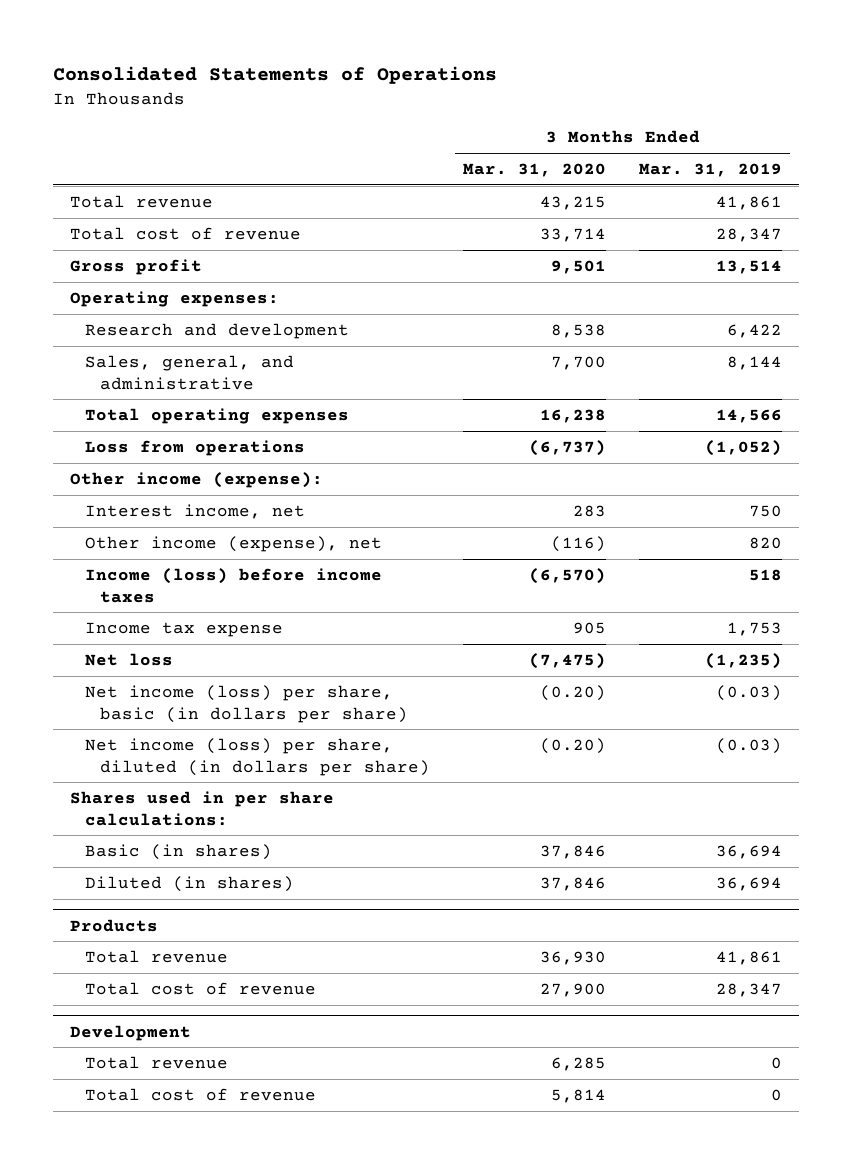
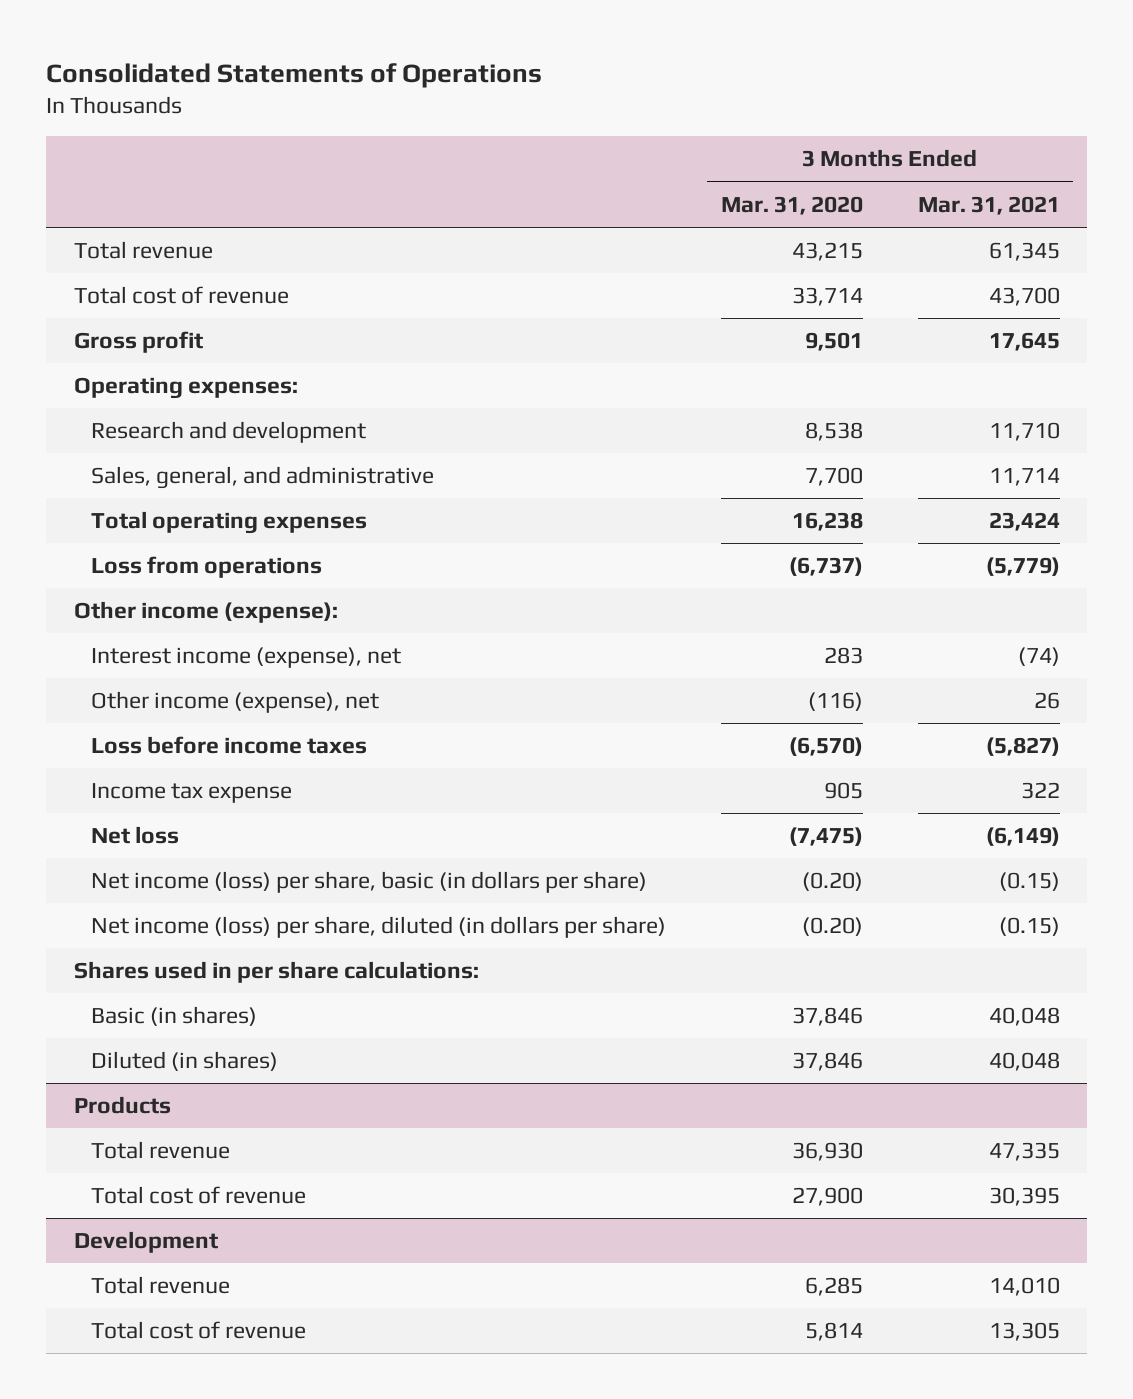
- | 3 Months Ended Mar. 31, 2020 | 3 Months Ended Mar. 31, 2019
+ | 3 Months Ended Mar. 31, 2020 | 3 Months Ended Mar. 31, 2021
- Interest income, net | 283 | 750
+ Interest income (expense), net | 283 | (74)
- Income (loss) before income taxes | (6,570) | 518
+ Loss before income taxes | (6,570) | (5,827)

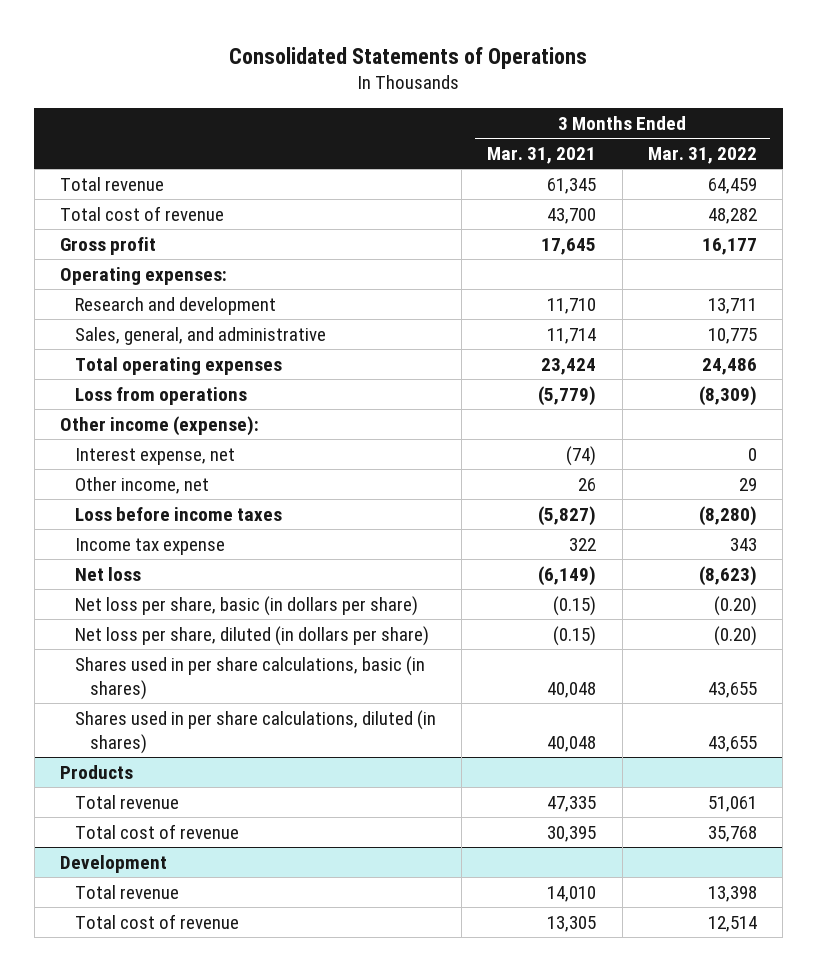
- | 3 Months Ended Mar. 31, 2020 | 3 Months Ended Mar. 31, 2021
+ | 3 Months Ended Mar. 31, 2021 | 3 Months Ended Mar. 31, 2022
- Interest income (expense), net | 283 | (74)
- Other income (expense), net | (116) | 26
+ Interest expense, net | (74) | 0
+ Other income, net | 26 | 29
- Net income (loss) per share, basic (in dollars per share) | (0.20) | (0.15)
- Net income (loss) per share, diluted (in dollars per share) | (0.20) | (0.15)
- Shares used in per share calculations:
- Basic (in shares) | 37,846 | 40,048
- Diluted (in shares) | 37,846 | 40,048
+ Net loss per share, basic (in dollars per share) | (0.15) | (0.20)
+ Net loss per share, diluted (in dollars per share) | (0.15) | (0.20)
+ Shares used in per share calculations, basic (in shares) | 40,048 | 43,655
+ Shares used in per share calculations, diluted (in shares) | 40,048 | 43,655

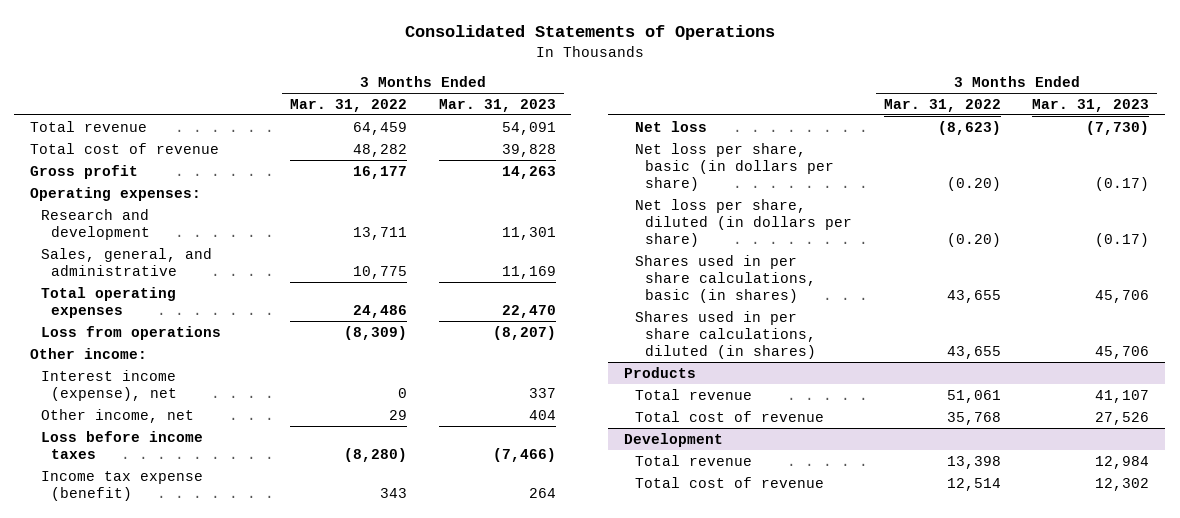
- | 3 Months Ended Mar. 31, 2021 | 3 Months Ended Mar. 31, 2022
+ | 3 Months Ended Mar. 31, 2022 | 3 Months Ended Mar. 31, 2023
- Other income (expense):
- Interest expense, net | (74) | 0
+ Other income:
+ Interest income (expense), net | 0 | 337
- Income tax expense | 322 | 343
+ Income tax expense (benefit) | 343 | 264

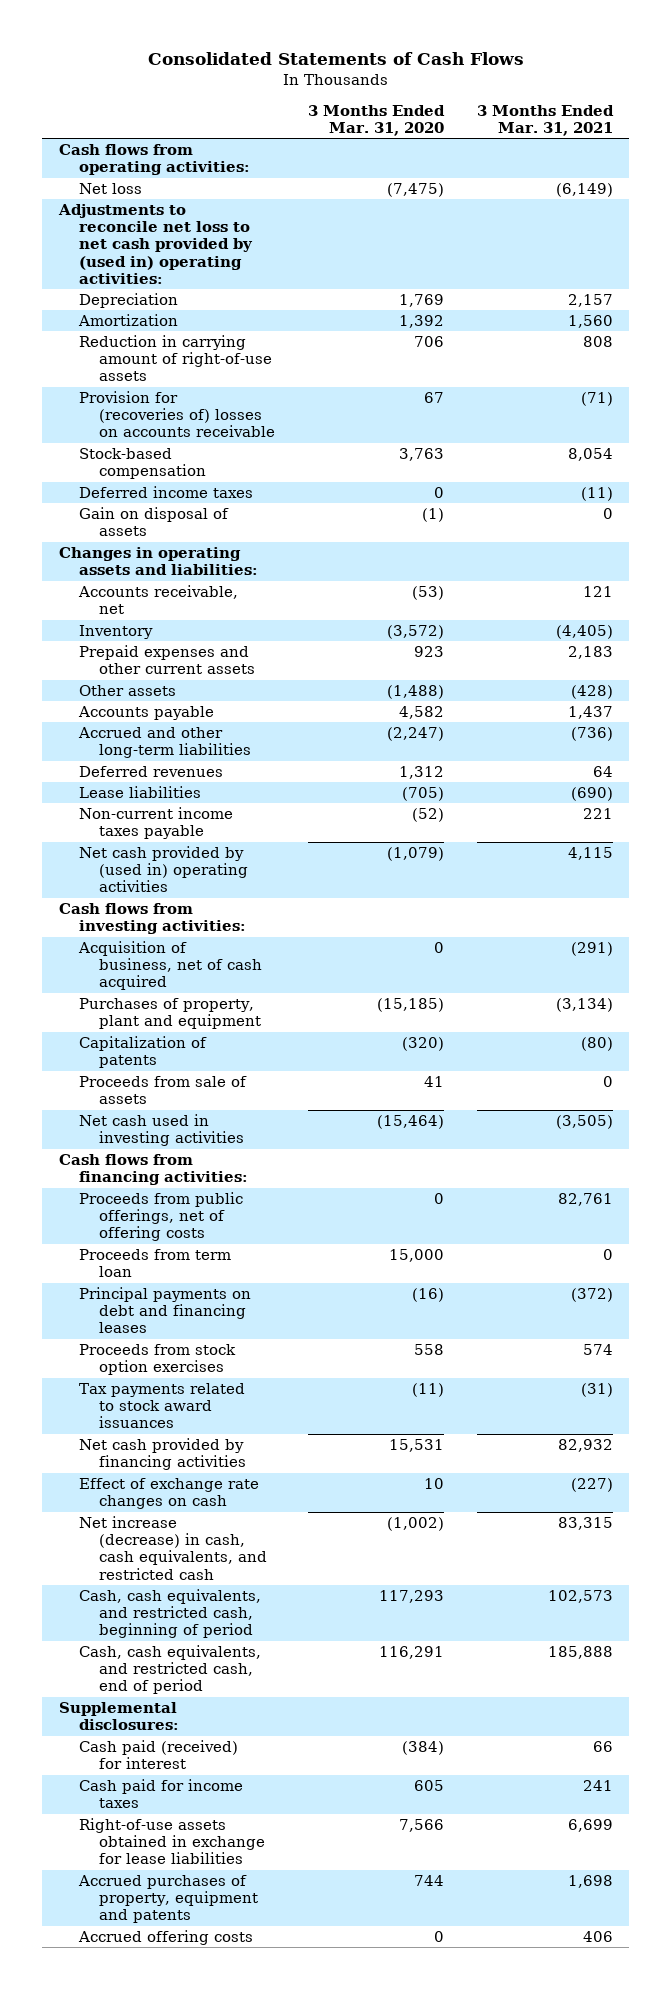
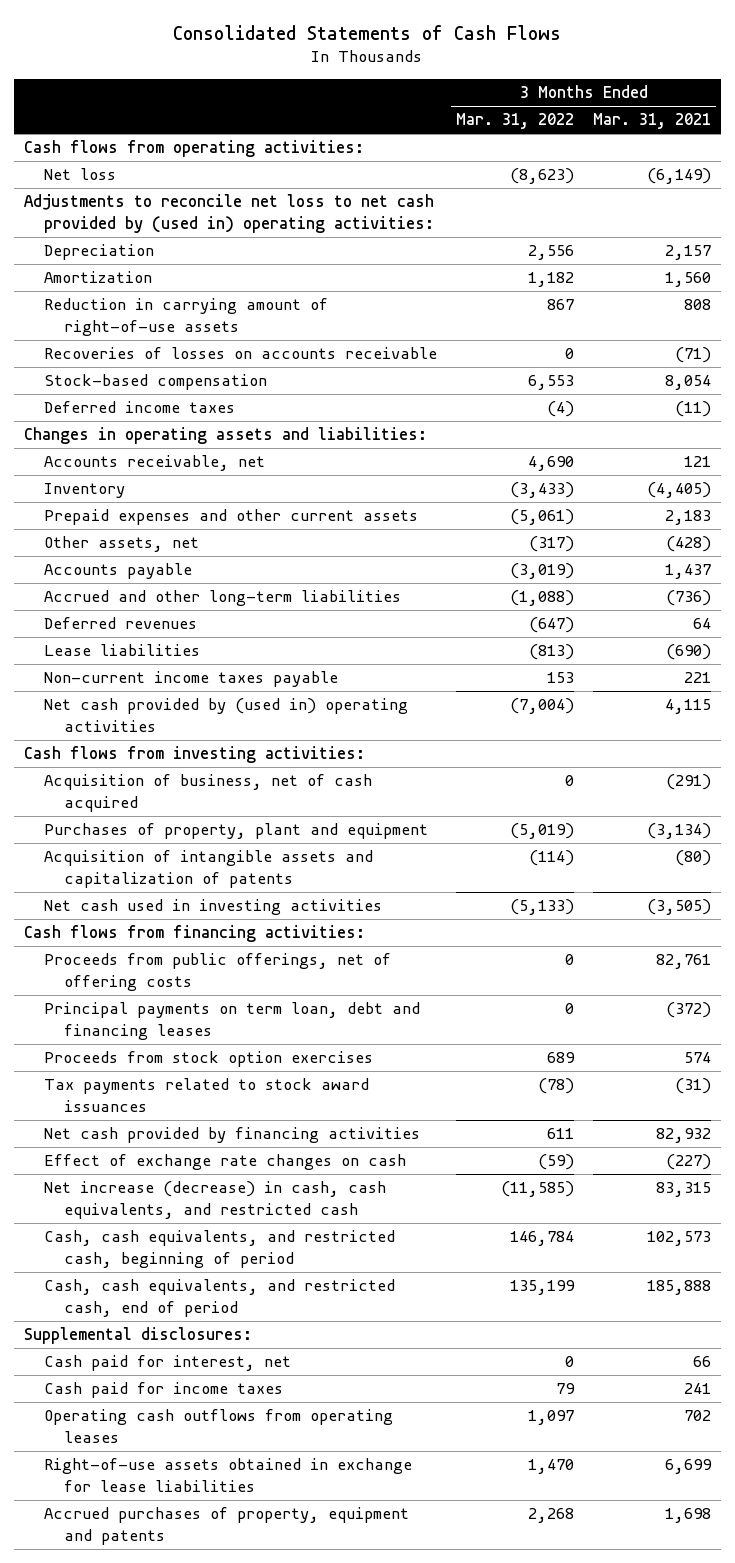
- | 3 Months Ended Mar. 31, 2020 | 3 Months Ended Mar. 31, 2021
+ | 3 Months Ended Mar. 31, 2022 | 3 Months Ended Mar. 31, 2021
- Provision for (recoveries of) losses on accounts receivable | 67 | (71)
+ Recoveries of losses on accounts receivable | 0 | (71)
- Gain on disposal of assets | (1) | 0
- Other assets | (1,488) | (428)
+ Other assets, net | (317) | (428)
- Capitalization of patents | (320) | (80)
- Proceeds from sale of assets | 41 | 0
+ Acquisition of intangible assets and capitalization of patents | (114) | (80)
- Proceeds from term loan | 15,000 | 0
- Principal payments on debt and financing leases | (16) | (372)
+ Principal payments on term loan, debt and financing leases | 0 | (372)
- Cash paid (received) for interest | (384) | 66
+ Cash paid for interest, net | 0 | 66
+ Operating cash outflows from operating leases | 1,097 | 702
- Accrued offering costs | 0 | 406

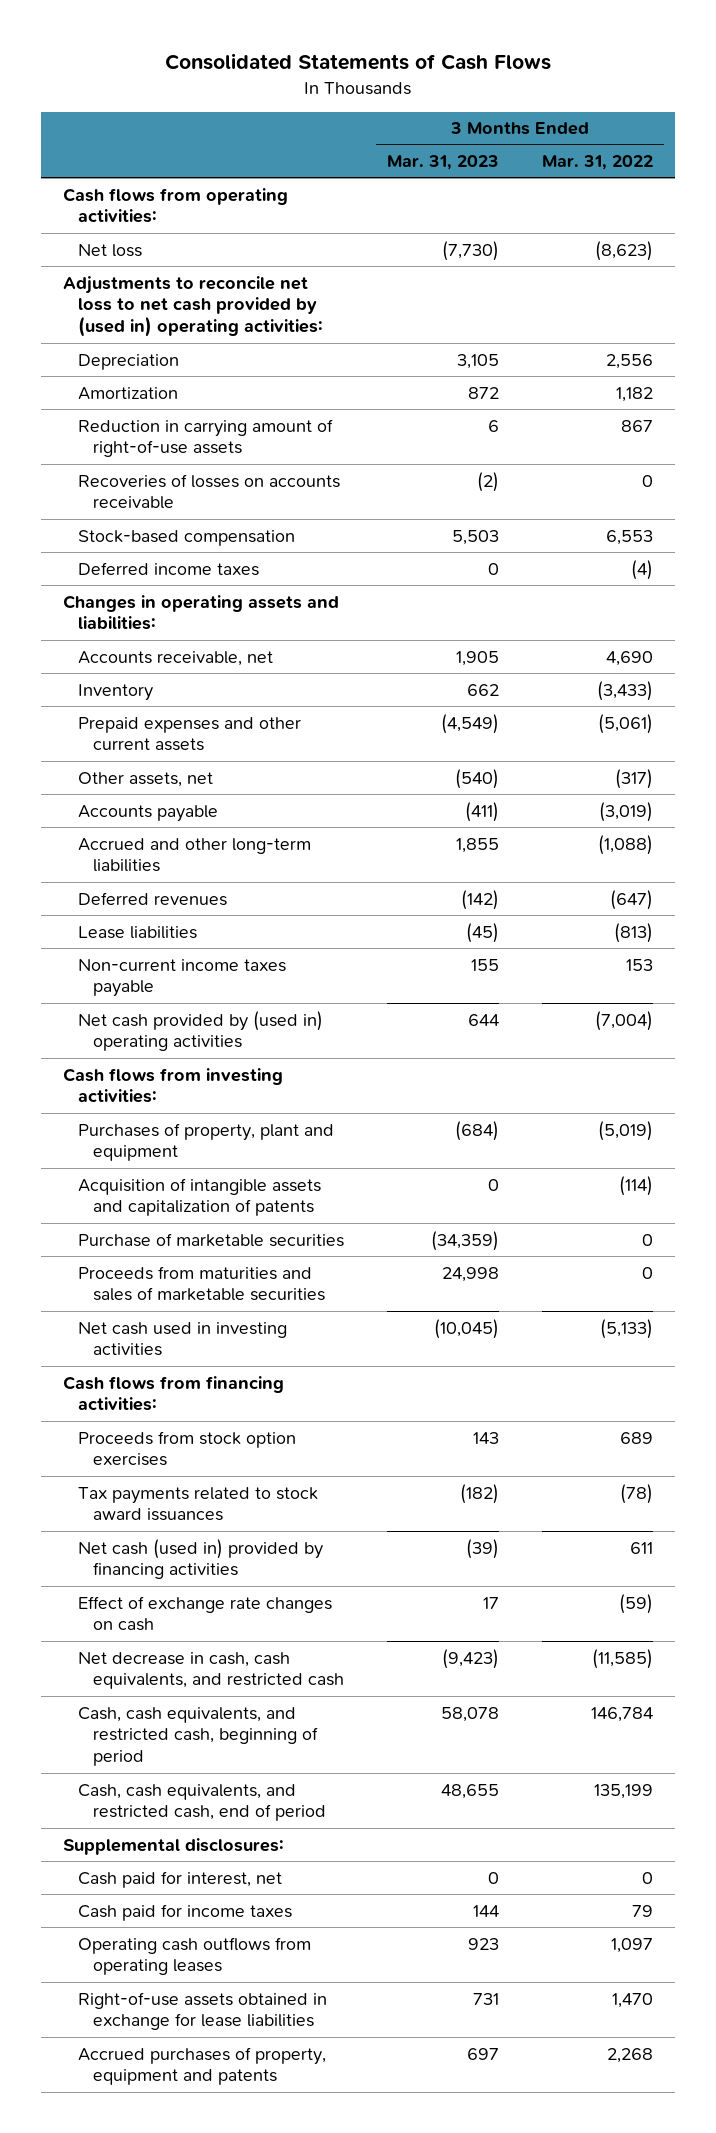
- | 3 Months Ended Mar. 31, 2022 | 3 Months Ended Mar. 31, 2021
+ | 3 Months Ended Mar. 31, 2023 | 3 Months Ended Mar. 31, 2022
- Acquisition of business, net of cash acquired | 0 | (291)
+ Purchase of marketable securities | (34,359) | 0
+ Proceeds from maturities and sales of marketable securities | 24,998 | 0
- Proceeds from public offerings, net of offering costs | 0 | 82,761
- Principal payments on term loan, debt and financing leases | 0 | (372)
- Net cash provided by financing activities | 611 | 82,932
+ Net cash (used in) provided by financing activities | (39) | 611
- Net increase (decrease) in cash, cash equivalents, and restricted cash | (11,585) | 83,315
+ Net decrease in cash, cash equivalents, and restricted cash | (9,423) | (11,585)

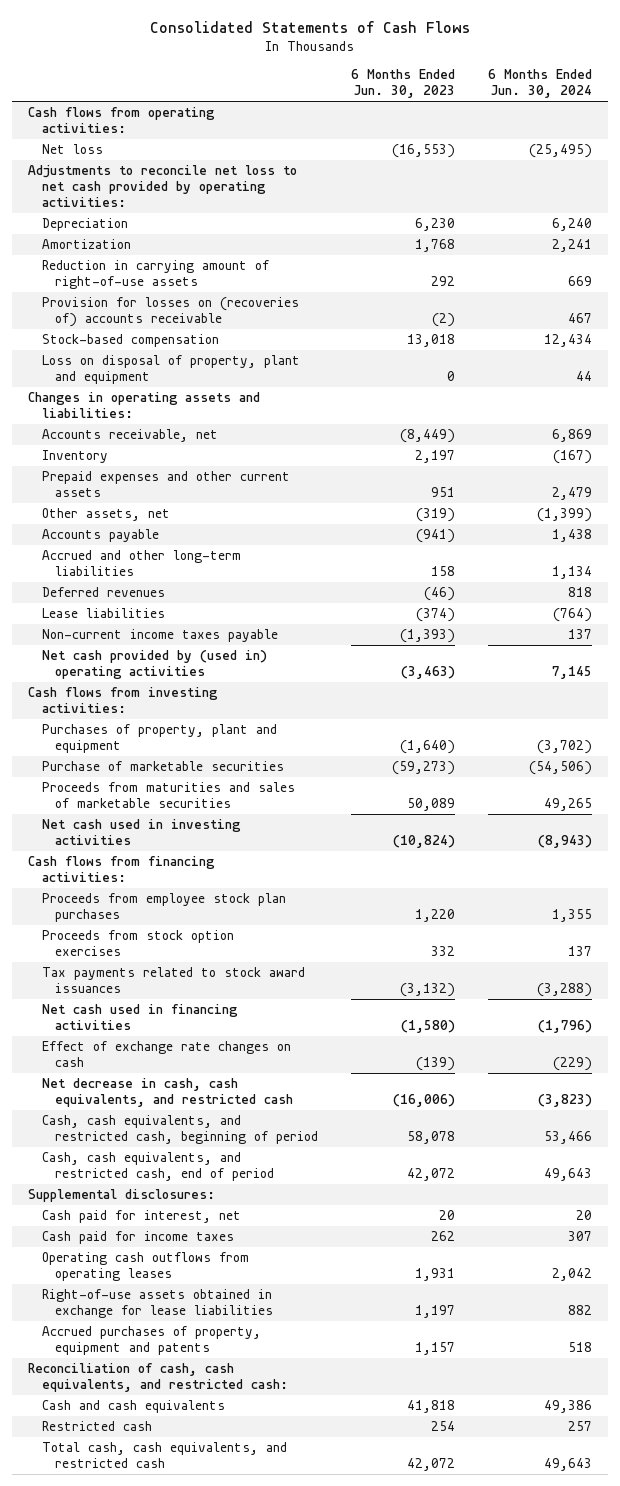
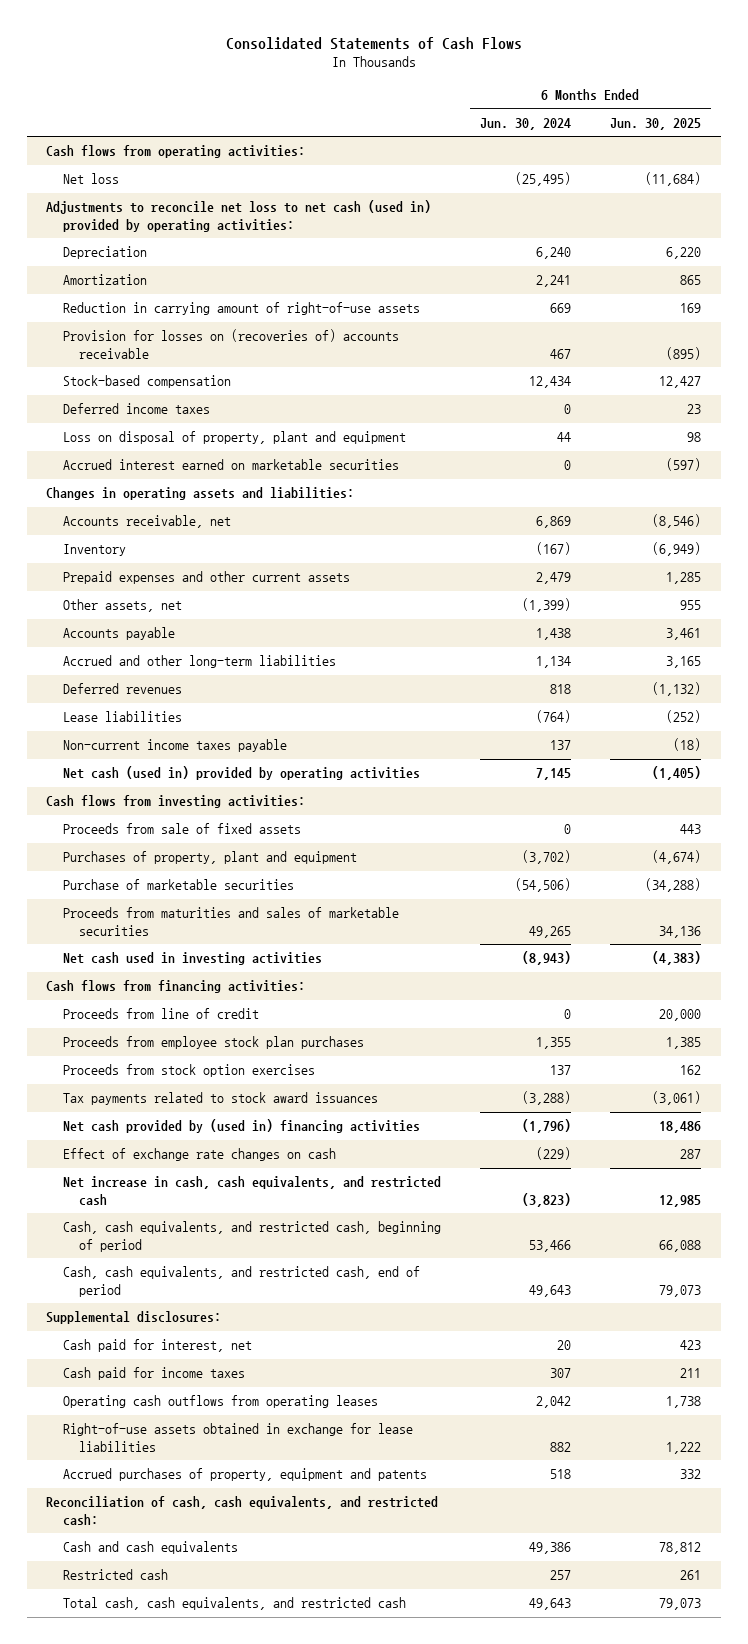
- | 6 Months Ended Jun. 30, 2023 | 6 Months Ended Jun. 30, 2024
+ | 6 Months Ended Jun. 30, 2024 | 6 Months Ended Jun. 30, 2025
- Adjustments to reconcile net loss to net cash provided by operating activities:
+ Adjustments to reconcile net loss to net cash (used in) provided by operating activities:
+ Deferred income taxes | 0 | 23
+ Accrued interest earned on marketable securities | 0 | (597)
- Net cash provided by (used in) operating activities | (3,463) | 7,145
+ Net cash (used in) provided by operating activities | 7,145 | (1,405)
+ Proceeds from sale of fixed assets | 0 | 443
+ Proceeds from line of credit | 0 | 20,000
- Net cash used in financing activities | (1,580) | (1,796)
+ Net cash provided by (used in) financing activities | (1,796) | 18,486
- Net decrease in cash, cash equivalents, and restricted cash | (16,006) | (3,823)
+ Net increase in cash, cash equivalents, and restricted cash | (3,823) | 12,985

